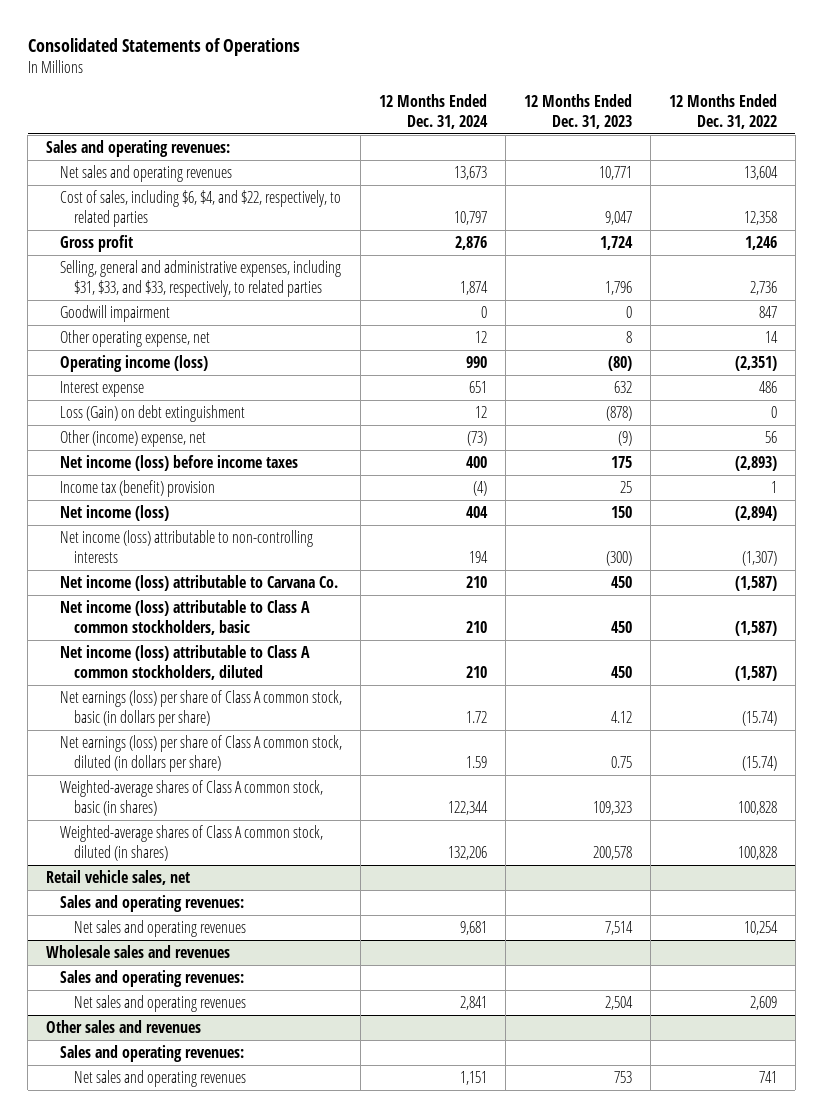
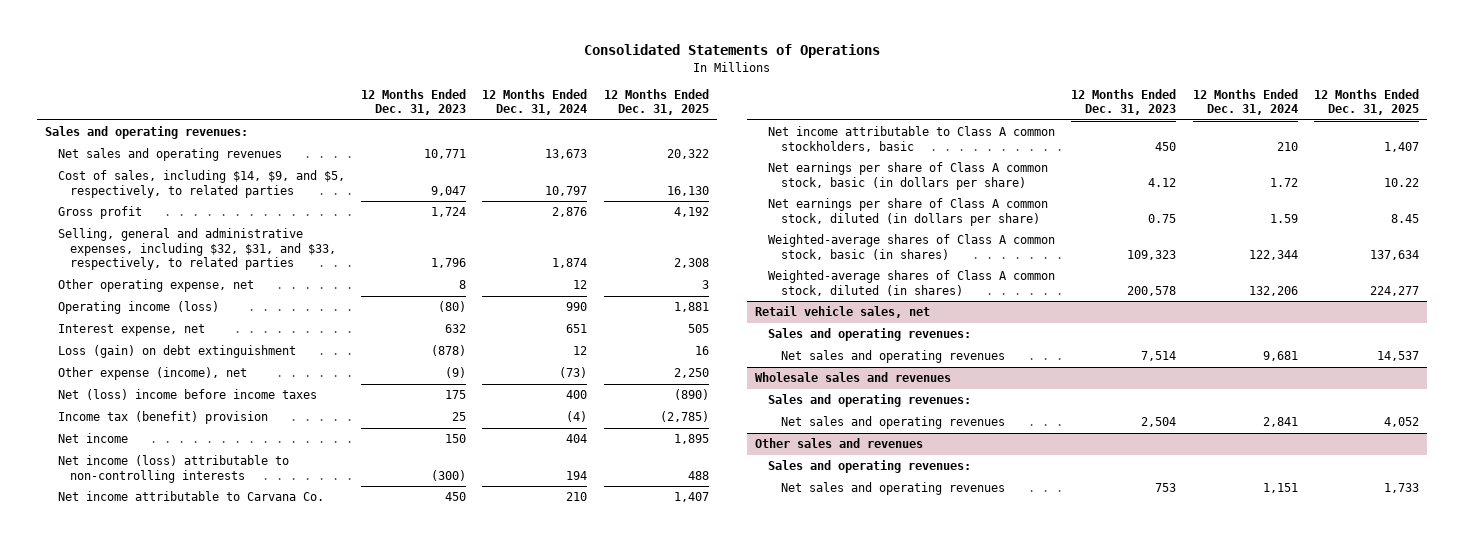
- | 12 Months Ended Dec. 31, 2024 | 12 Months Ended Dec. 31, 2023 | 12 Months Ended Dec. 31, 2022
+ | 12 Months Ended Dec. 31, 2023 | 12 Months Ended Dec. 31, 2024 | 12 Months Ended Dec. 31, 2025
- Cost of sales, including $6, $4, and $22, respectively, to related parties | 10,797 | 9,047 | 12,358
+ Cost of sales, including $14, $9, and $5, respectively, to related parties | 9,047 | 10,797 | 16,130
- Selling, general and administrative expenses, including $31, $33, and $33, respectively, to related parties | 1,874 | 1,796 | 2,736
- Goodwill impairment | 0 | 0 | 847
+ Selling, general and administrative expenses, including $32, $31, and $33, respectively, to related parties | 1,796 | 1,874 | 2,308
- Interest expense | 651 | 632 | 486
- Loss (Gain) on debt extinguishment | 12 | (878) | 0
- Other (income) expense, net | (73) | (9) | 56
- Net income (loss) before income taxes | 400 | 175 | (2,893)
+ Interest expense, net | 632 | 651 | 505
+ Loss (gain) on debt extinguishment | (878) | 12 | 16
+ Other expense (income), net | (9) | (73) | 2,250
+ Net (loss) income before income taxes | 175 | 400 | (890)
- Net income (loss) | 404 | 150 | (2,894)
+ Net income | 150 | 404 | 1,895
- Net income (loss) attributable to Carvana Co. | 210 | 450 | (1,587)
- Net income (loss) attributable to Class A common stockholders, basic | 210 | 450 | (1,587)
- Net income (loss) attributable to Class A common stockholders, diluted | 210 | 450 | (1,587)
- Net earnings (loss) per share of Class A common stock, basic (in dollars per share) | 1.72 | 4.12 | (15.74)
- Net earnings (loss) per share of Class A common stock, diluted (in dollars per share) | 1.59 | 0.75 | (15.74)
+ Net income attributable to Carvana Co. | 450 | 210 | 1,407
+ Net income attributable to Class A common stockholders, basic | 450 | 210 | 1,407
+ Net earnings per share of Class A common stock, basic (in dollars per share) | 4.12 | 1.72 | 10.22
+ Net earnings per share of Class A common stock, diluted (in dollars per share) | 0.75 | 1.59 | 8.45

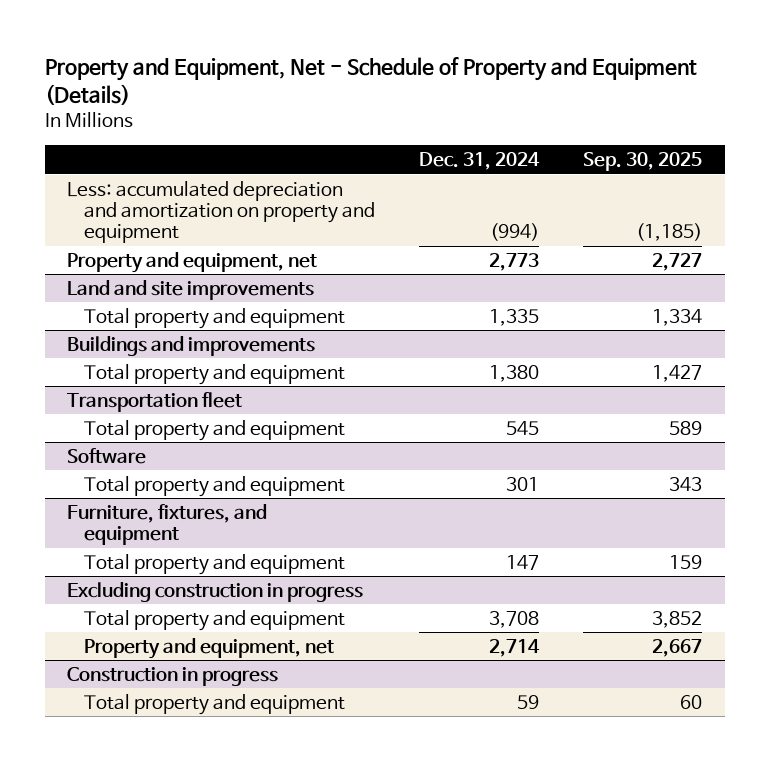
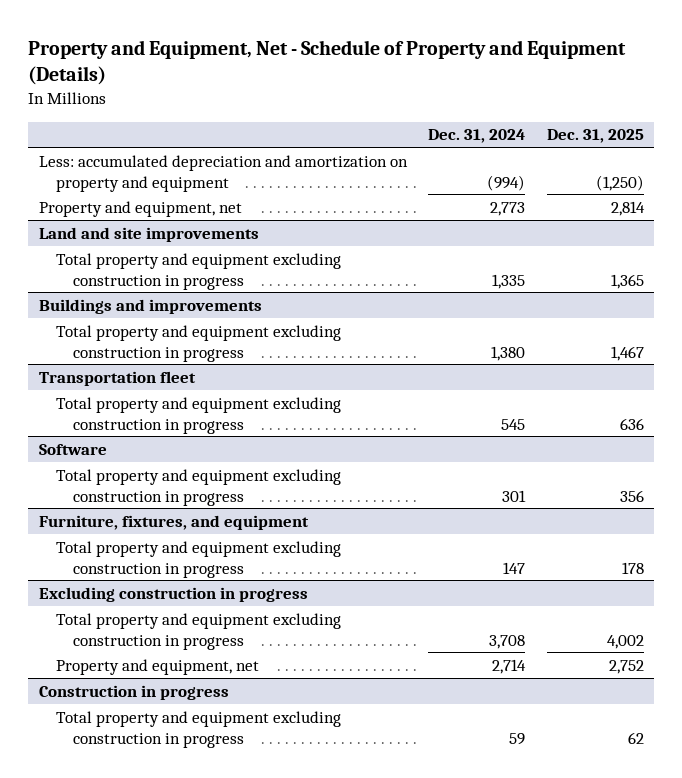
- | Dec. 31, 2024 | Sep. 30, 2025
+ | Dec. 31, 2024 | Dec. 31, 2025
@ Land and site improvements
- Total property and equipment | 1,335 | 1,334
+ Total property and equipment excluding construction in progress | 1,335 | 1,365
@ Buildings and improvements
- Total property and equipment | 1,380 | 1,427
+ Total property and equipment excluding construction in progress | 1,380 | 1,467
@ Transportation fleet
- Total property and equipment | 545 | 589
+ Total property and equipment excluding construction in progress | 545 | 636
@ Software
- Total property and equipment | 301 | 343
+ Total property and equipment excluding construction in progress | 301 | 356
@ Furniture, fixtures, and equipment
- Total property and equipment | 147 | 159
+ Total property and equipment excluding construction in progress | 147 | 178
@ Excluding construction in progress
- Total property and equipment | 3,708 | 3,852
+ Total property and equipment excluding construction in progress | 3,708 | 4,002
@ Construction in progress
- Total property and equipment | 59 | 60
+ Total property and equipment excluding construction in progress | 59 | 62

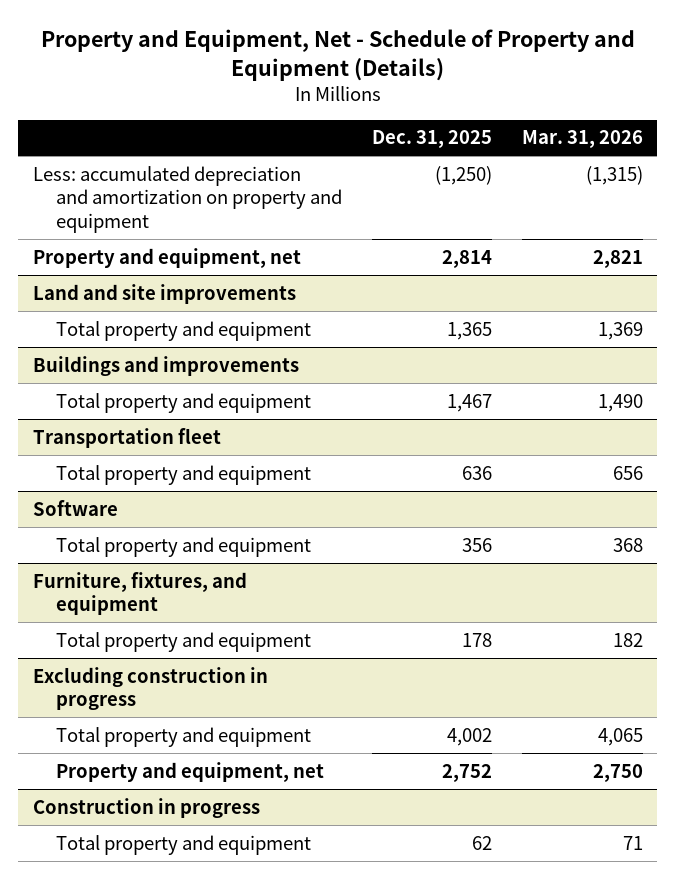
- | Dec. 31, 2024 | Dec. 31, 2025
+ | Dec. 31, 2025 | Mar. 31, 2026
@ Land and site improvements
- Total property and equipment excluding construction in progress | 1,335 | 1,365
+ Total property and equipment | 1,365 | 1,369
@ Buildings and improvements
- Total property and equipment excluding construction in progress | 1,380 | 1,467
+ Total property and equipment | 1,467 | 1,490
@ Transportation fleet
- Total property and equipment excluding construction in progress | 545 | 636
+ Total property and equipment | 636 | 656
@ Software
- Total property and equipment excluding construction in progress | 301 | 356
+ Total property and equipment | 356 | 368
@ Furniture, fixtures, and equipment
- Total property and equipment excluding construction in progress | 147 | 178
+ Total property and equipment | 178 | 182
@ Excluding construction in progress
- Total property and equipment excluding construction in progress | 3,708 | 4,002
+ Total property and equipment | 4,002 | 4,065
@ Construction in progress
- Total property and equipment excluding construction in progress | 59 | 62
+ Total property and equipment | 62 | 71

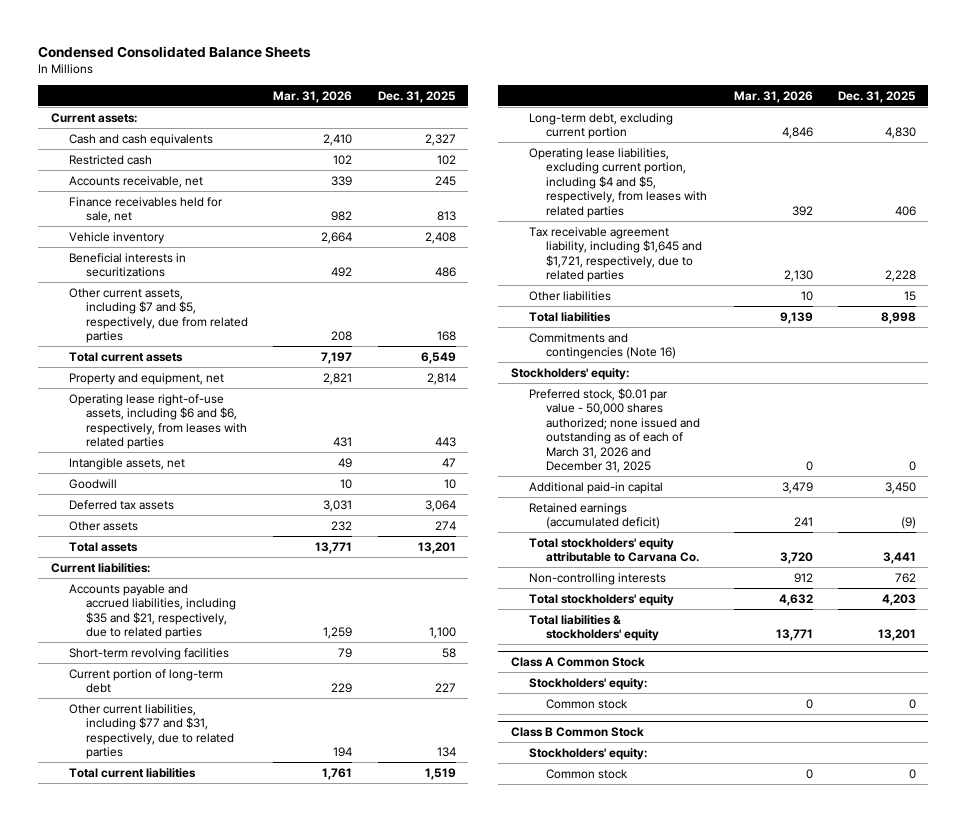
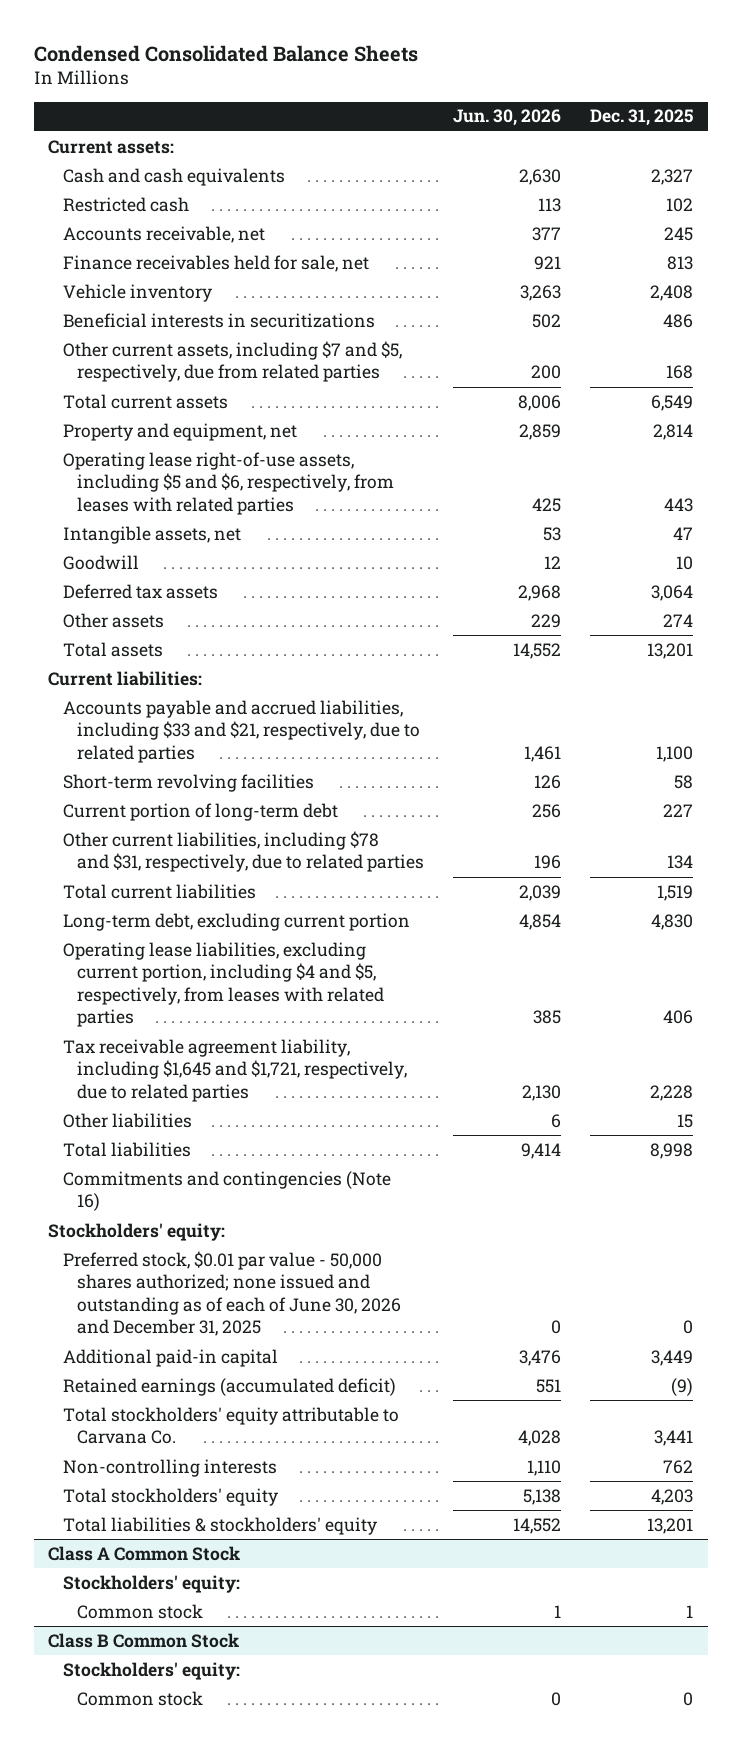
- | Mar. 31, 2026 | Dec. 31, 2025
+ | Jun. 30, 2026 | Dec. 31, 2025
- Operating lease right-of-use assets, including $6 and $6, respectively, from leases with related parties | 431 | 443
+ Operating lease right-of-use assets, including $5 and $6, respectively, from leases with related parties | 425 | 443
- Accounts payable and accrued liabilities, including $35 and $21, respectively, due to related parties | 1,259 | 1,100
+ Accounts payable and accrued liabilities, including $33 and $21, respectively, due to related parties | 1,461 | 1,100
- Other current liabilities, including $77 and $31, respectively, due to related parties | 194 | 134
+ Other current liabilities, including $78 and $31, respectively, due to related parties | 196 | 134
- Preferred stock, $0.01 par value - 50,000 shares authorized; none issued and outstanding as of each of March 31, 2026 and December 31, 2025 | 0 | 0
- Additional paid-in capital | 3,479 | 3,450
+ Preferred stock, $0.01 par value - 50,000 shares authorized; none issued and outstanding as of each of June 30, 2026 and December 31, 2025 | 0 | 0
+ Additional paid-in capital | 3,476 | 3,449
@ Class A Common Stock
- Common stock | 0 | 0
+ Common stock | 1 | 1

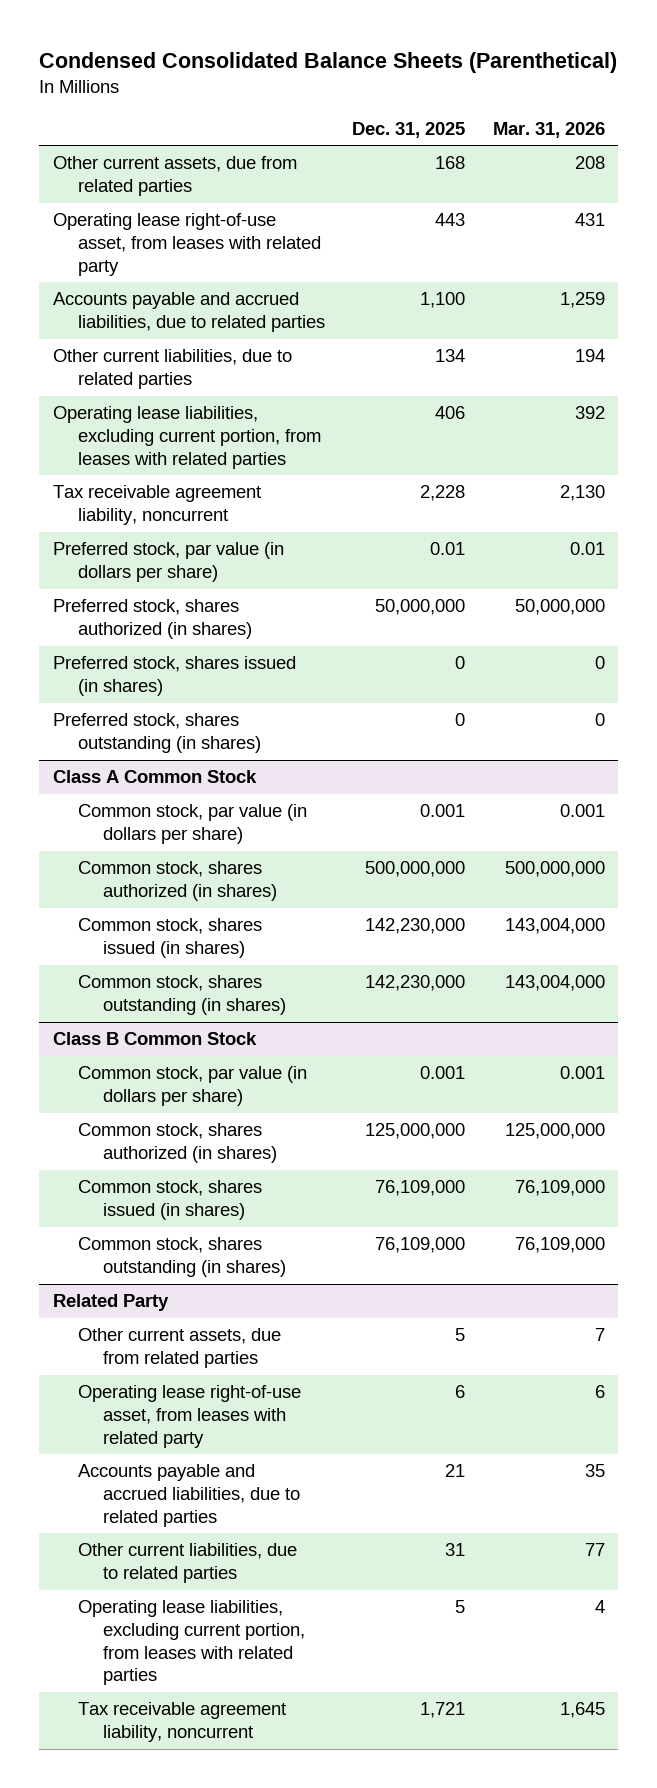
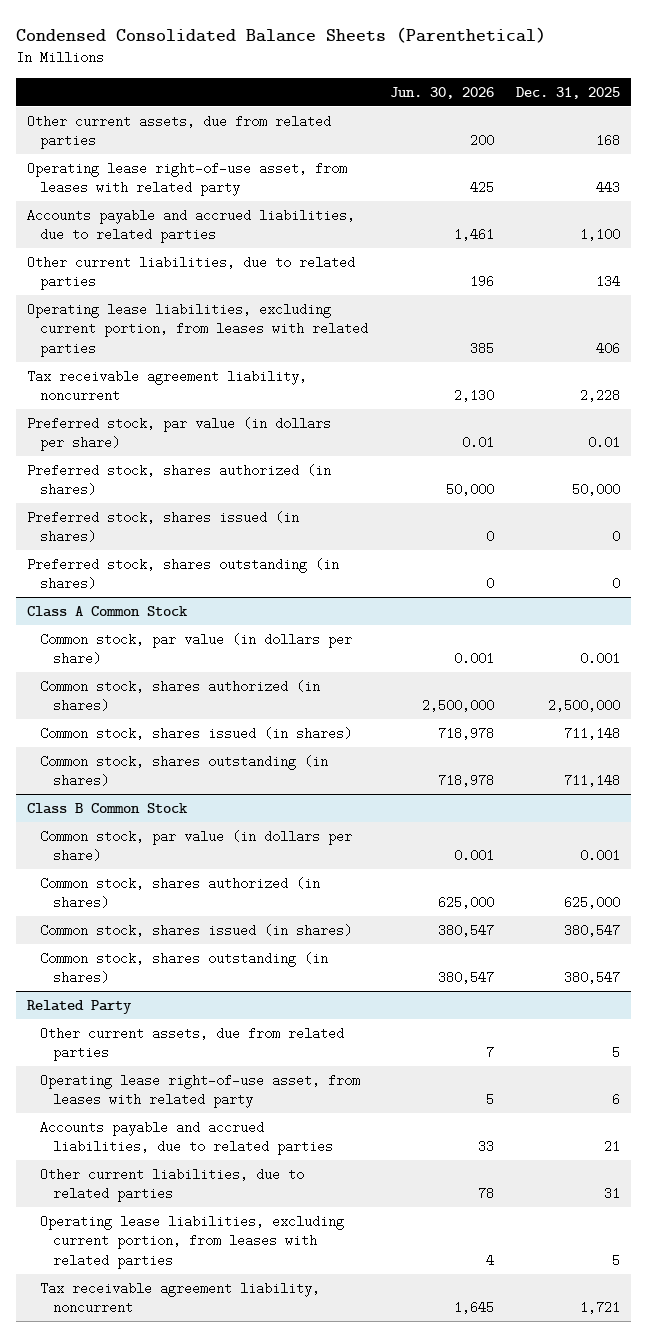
- | Dec. 31, 2025 | Mar. 31, 2026
+ | Jun. 30, 2026 | Dec. 31, 2025
- Preferred stock, shares authorized (in shares) | 50,000,000 | 50,000,000
+ Preferred stock, shares authorized (in shares) | 50,000 | 50,000
@ Class A Common Stock
- Common stock, shares authorized (in shares) | 500,000,000 | 500,000,000
- Common stock, shares issued (in shares) | 142,230,000 | 143,004,000
- Common stock, shares outstanding (in shares) | 142,230,000 | 143,004,000
+ Common stock, shares authorized (in shares) | 2,500,000 | 2,500,000
+ Common stock, shares issued (in shares) | 718,978 | 711,148
+ Common stock, shares outstanding (in shares) | 718,978 | 711,148
@ Class B Common Stock
- Common stock, shares authorized (in shares) | 125,000,000 | 125,000,000
- Common stock, shares issued (in shares) | 76,109,000 | 76,109,000
- Common stock, shares outstanding (in shares) | 76,109,000 | 76,109,000
+ Common stock, shares authorized (in shares) | 625,000 | 625,000
+ Common stock, shares issued (in shares) | 380,547 | 380,547
+ Common stock, shares outstanding (in shares) | 380,547 | 380,547

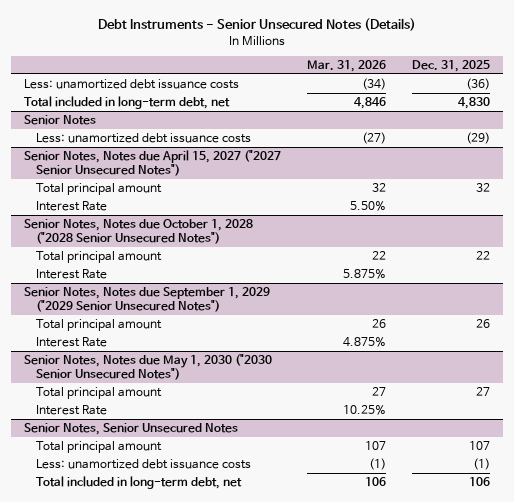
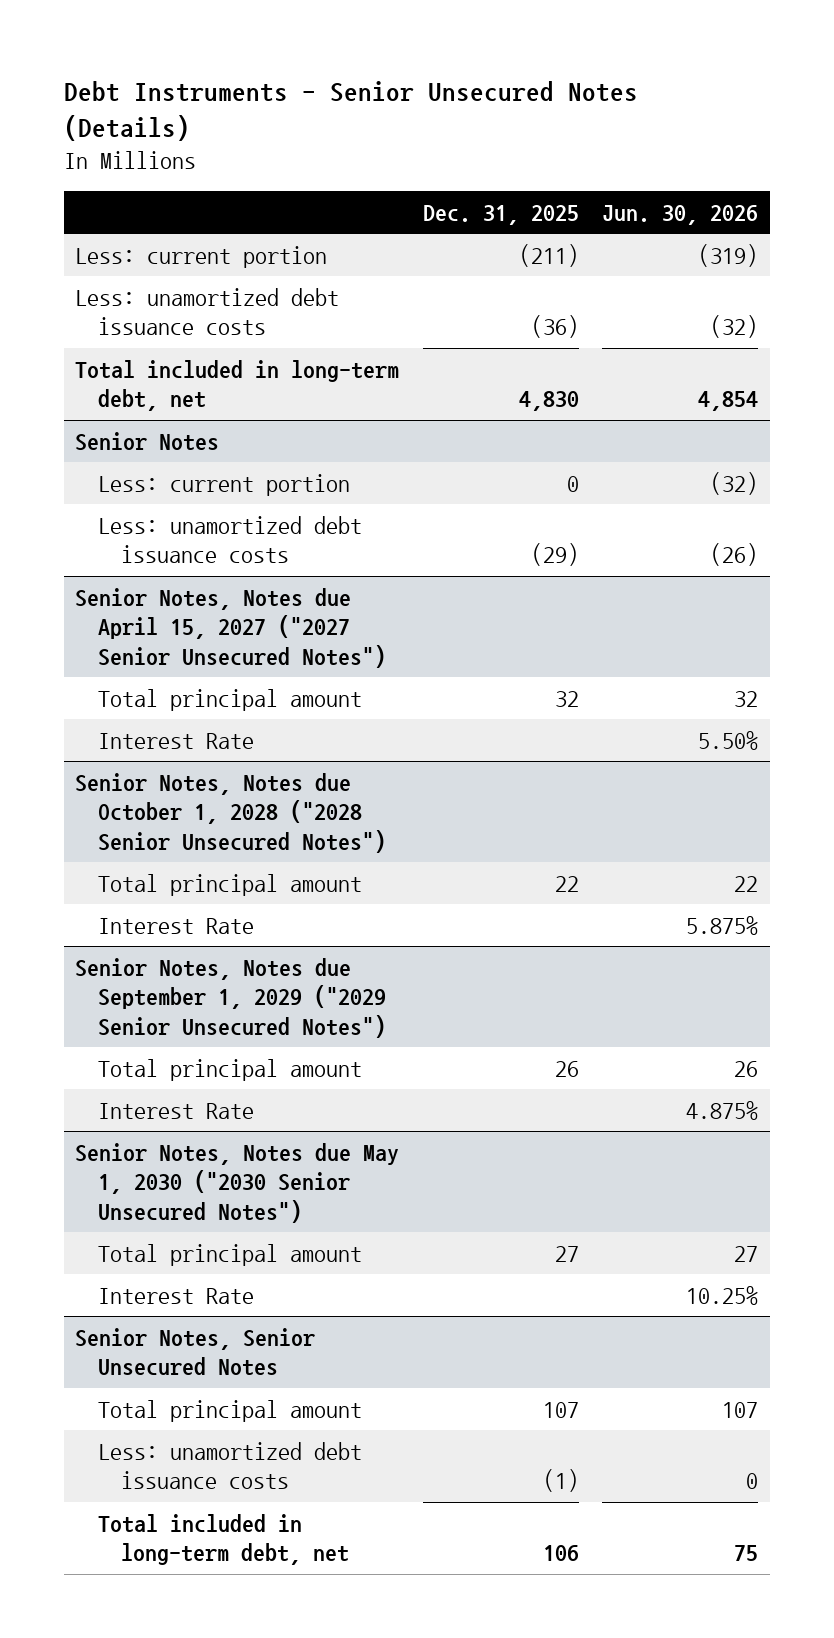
- | Mar. 31, 2026 | Dec. 31, 2025
+ | Dec. 31, 2025 | Jun. 30, 2026
+ Less: current portion | (211) | (319)
@ Senior Notes
+ Less: current portion | 0 | (32)

